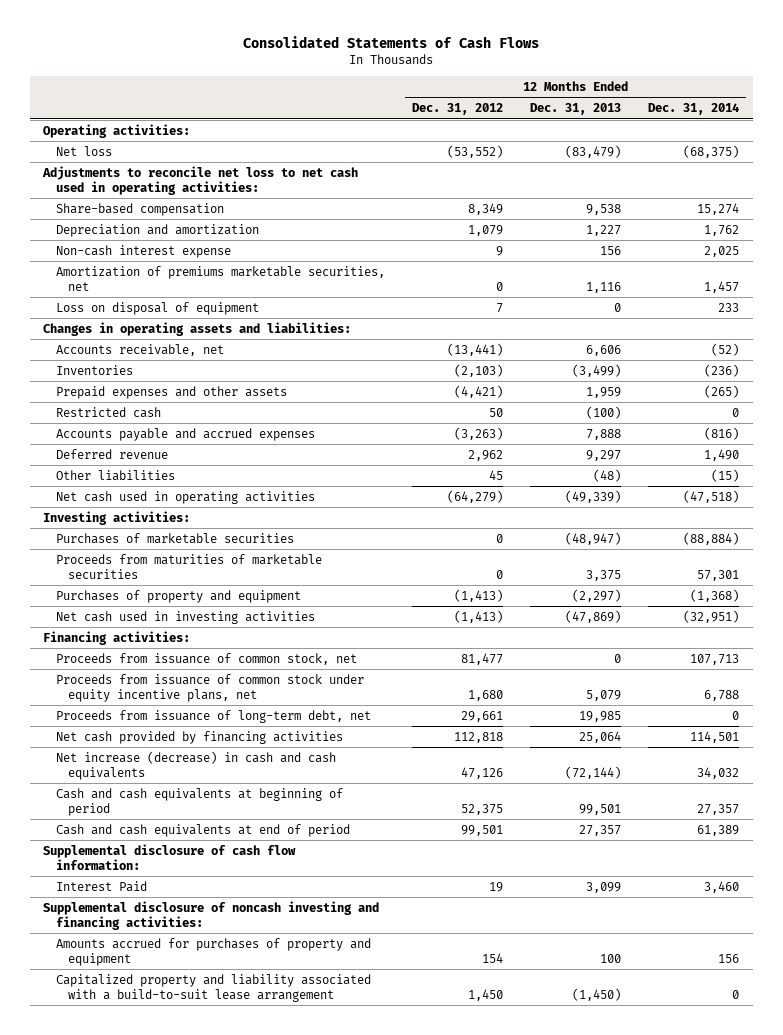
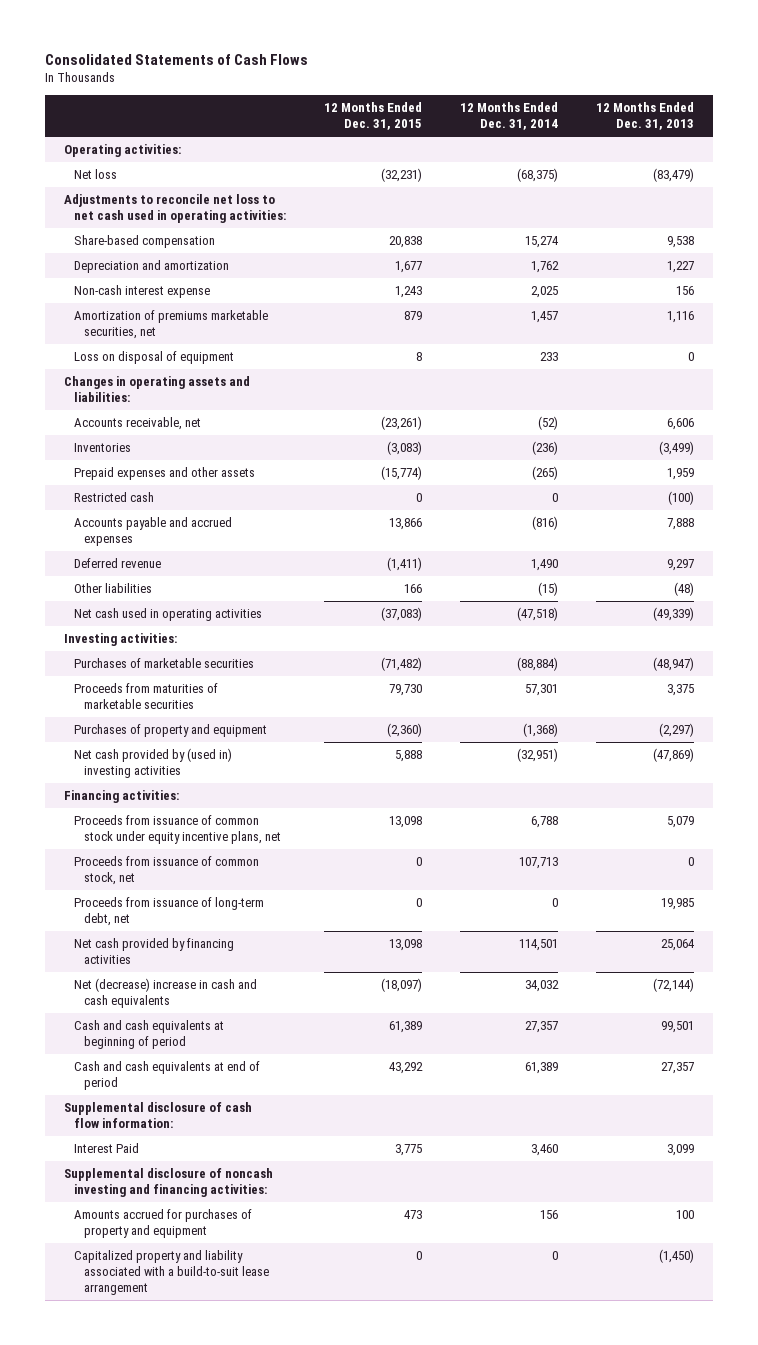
- | 12 Months Ended Dec. 31, 2012 | 12 Months Ended Dec. 31, 2013 | 12 Months Ended Dec. 31, 2014
+ | 12 Months Ended Dec. 31, 2015 | 12 Months Ended Dec. 31, 2014 | 12 Months Ended Dec. 31, 2013
- Net cash used in investing activities | (1,413) | (47,869) | (32,951)
+ Net cash provided by (used in) investing activities | 5,888 | (32,951) | (47,869)
moved down: Proceeds from issuance of common stock, net | 0 | 107,713 | 0
- Net increase (decrease) in cash and cash equivalents | 47,126 | (72,144) | 34,032
+ Net (decrease) increase in cash and cash equivalents | (18,097) | 34,032 | (72,144)

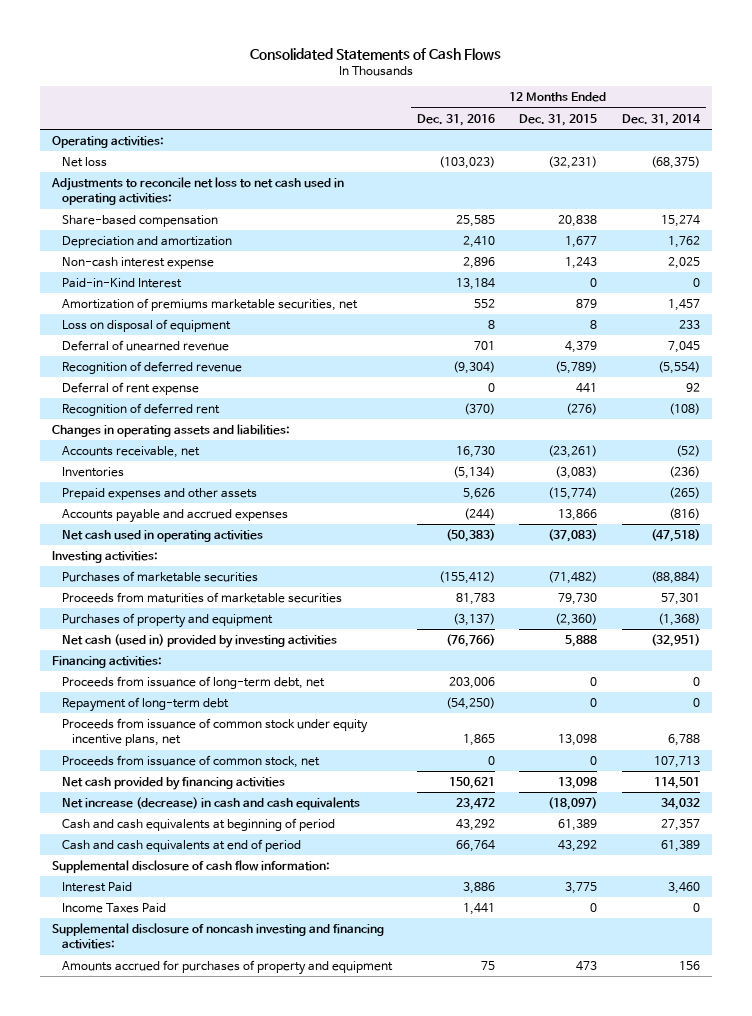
- | 12 Months Ended Dec. 31, 2015 | 12 Months Ended Dec. 31, 2014 | 12 Months Ended Dec. 31, 2013
+ | 12 Months Ended Dec. 31, 2016 | 12 Months Ended Dec. 31, 2015 | 12 Months Ended Dec. 31, 2014
+ Paid-in-Kind Interest | 13,184 | 0 | 0
+ Deferral of unearned revenue | 701 | 4,379 | 7,045
+ Recognition of deferred revenue | (9,304) | (5,789) | (5,554)
+ Deferral of rent expense | 0 | 441 | 92
+ Recognition of deferred rent | (370) | (276) | (108)
- Restricted cash | 0 | 0 | (100)
- Deferred revenue | (1,411) | 1,490 | 9,297
- Other liabilities | 166 | (15) | (48)
- Net cash provided by (used in) investing activities | 5,888 | (32,951) | (47,869)
+ Net cash (used in) provided by investing activities | (76,766) | 5,888 | (32,951)
moved up: Proceeds from issuance of long-term debt, net | 203,006 | 0 | 0
+ Repayment of long-term debt | (54,250) | 0 | 0
- Net (decrease) increase in cash and cash equivalents | (18,097) | 34,032 | (72,144)
+ Net increase (decrease) in cash and cash equivalents | 23,472 | (18,097) | 34,032
+ Income Taxes Paid | 1,441 | 0 | 0
- Capitalized property and liability associated with a build-to-suit lease arrangement | 0 | 0 | (1,450)

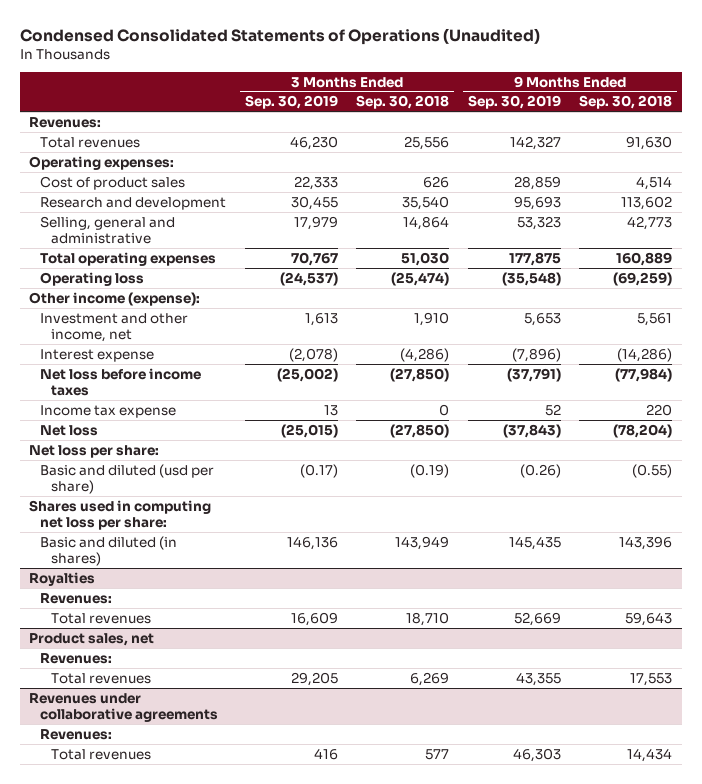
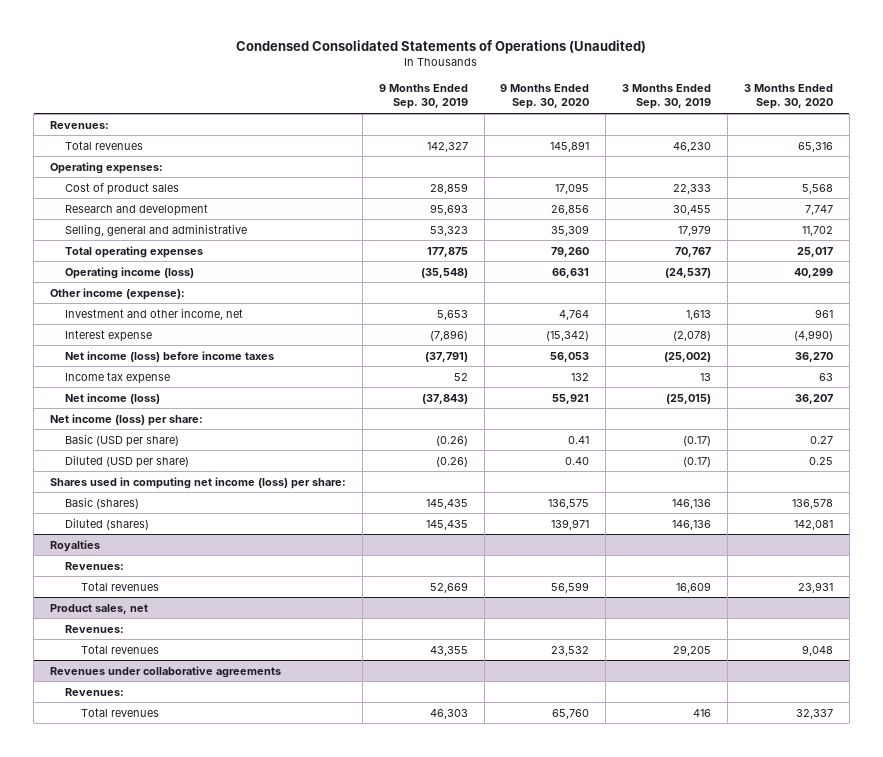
- | 3 Months Ended Sep. 30, 2019 | 3 Months Ended Sep. 30, 2018 | 9 Months Ended Sep. 30, 2019 | 9 Months Ended Sep. 30, 2018
+ | 9 Months Ended Sep. 30, 2019 | 9 Months Ended Sep. 30, 2020 | 3 Months Ended Sep. 30, 2019 | 3 Months Ended Sep. 30, 2020
- Operating loss | (24,537) | (25,474) | (35,548) | (69,259)
+ Operating income (loss) | (35,548) | 66,631 | (24,537) | 40,299
- Net loss before income taxes | (25,002) | (27,850) | (37,791) | (77,984)
+ Net income (loss) before income taxes | (37,791) | 56,053 | (25,002) | 36,270
- Net loss | (25,015) | (27,850) | (37,843) | (78,204)
- Net loss per share:
- Basic and diluted (usd per share) | (0.17) | (0.19) | (0.26) | (0.55)
- Shares used in computing net loss per share:
- Basic and diluted (in shares) | 146,136 | 143,949 | 145,435 | 143,396
+ Net income (loss) | (37,843) | 55,921 | (25,015) | 36,207
+ Net income (loss) per share:
+ Basic (USD per share) | (0.26) | 0.41 | (0.17) | 0.27
+ Diluted (USD per share) | (0.26) | 0.40 | (0.17) | 0.25
+ Shares used in computing net income (loss) per share:
+ Basic (shares) | 145,435 | 136,575 | 146,136 | 136,578
+ Diluted (shares) | 145,435 | 139,971 | 146,136 | 142,081

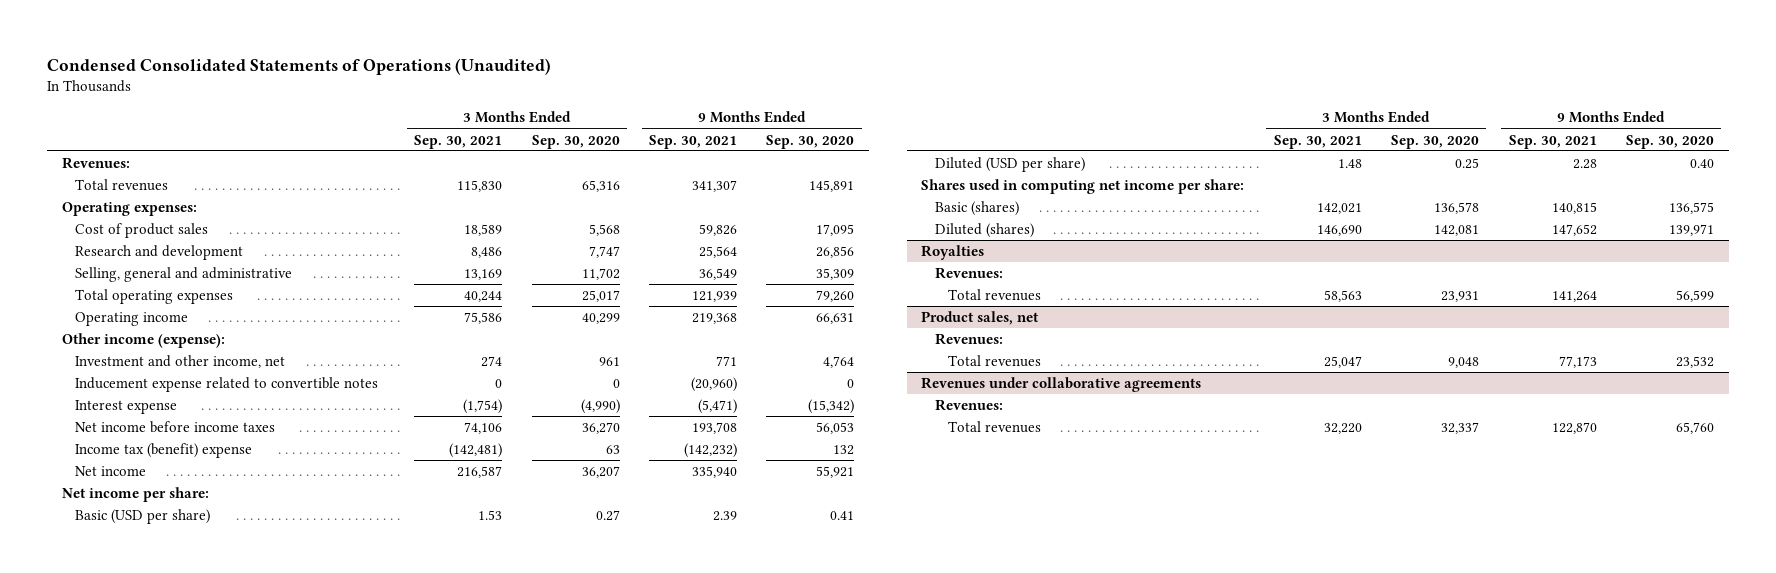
- | 9 Months Ended Sep. 30, 2019 | 9 Months Ended Sep. 30, 2020 | 3 Months Ended Sep. 30, 2019 | 3 Months Ended Sep. 30, 2020
+ | 3 Months Ended Sep. 30, 2021 | 3 Months Ended Sep. 30, 2020 | 9 Months Ended Sep. 30, 2021 | 9 Months Ended Sep. 30, 2020
- Operating income (loss) | (35,548) | 66,631 | (24,537) | 40,299
+ Operating income | 75,586 | 40,299 | 219,368 | 66,631
+ Inducement expense related to convertible notes | 0 | 0 | (20,960) | 0
- Net income (loss) before income taxes | (37,791) | 56,053 | (25,002) | 36,270
- Income tax expense | 52 | 132 | 13 | 63
- Net income (loss) | (37,843) | 55,921 | (25,015) | 36,207
- Net income (loss) per share:
+ Net income before income taxes | 74,106 | 36,270 | 193,708 | 56,053
+ Income tax (benefit) expense | (142,481) | 63 | (142,232) | 132
+ Net income | 216,587 | 36,207 | 335,940 | 55,921
+ Net income per share:
- Shares used in computing net income (loss) per share:
+ Shares used in computing net income per share:

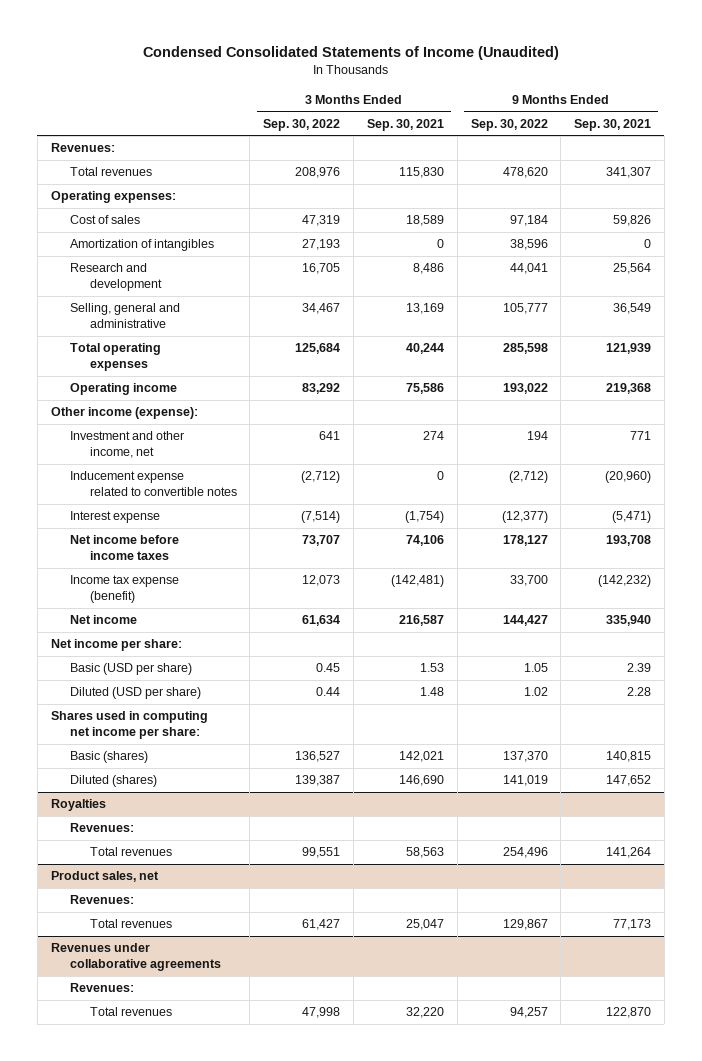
- Condensed Consolidated Statements of Operations (Unaudited)
+ Condensed Consolidated Statements of Income (Unaudited)
- | 3 Months Ended Sep. 30, 2021 | 3 Months Ended Sep. 30, 2020 | 9 Months Ended Sep. 30, 2021 | 9 Months Ended Sep. 30, 2020
+ | 3 Months Ended Sep. 30, 2022 | 3 Months Ended Sep. 30, 2021 | 9 Months Ended Sep. 30, 2022 | 9 Months Ended Sep. 30, 2021
- Cost of product sales | 18,589 | 5,568 | 59,826 | 17,095
+ Cost of sales | 47,319 | 18,589 | 97,184 | 59,826
+ Amortization of intangibles | 27,193 | 0 | 38,596 | 0
- Income tax (benefit) expense | (142,481) | 63 | (142,232) | 132
+ Income tax expense (benefit) | 12,073 | (142,481) | 33,700 | (142,232)

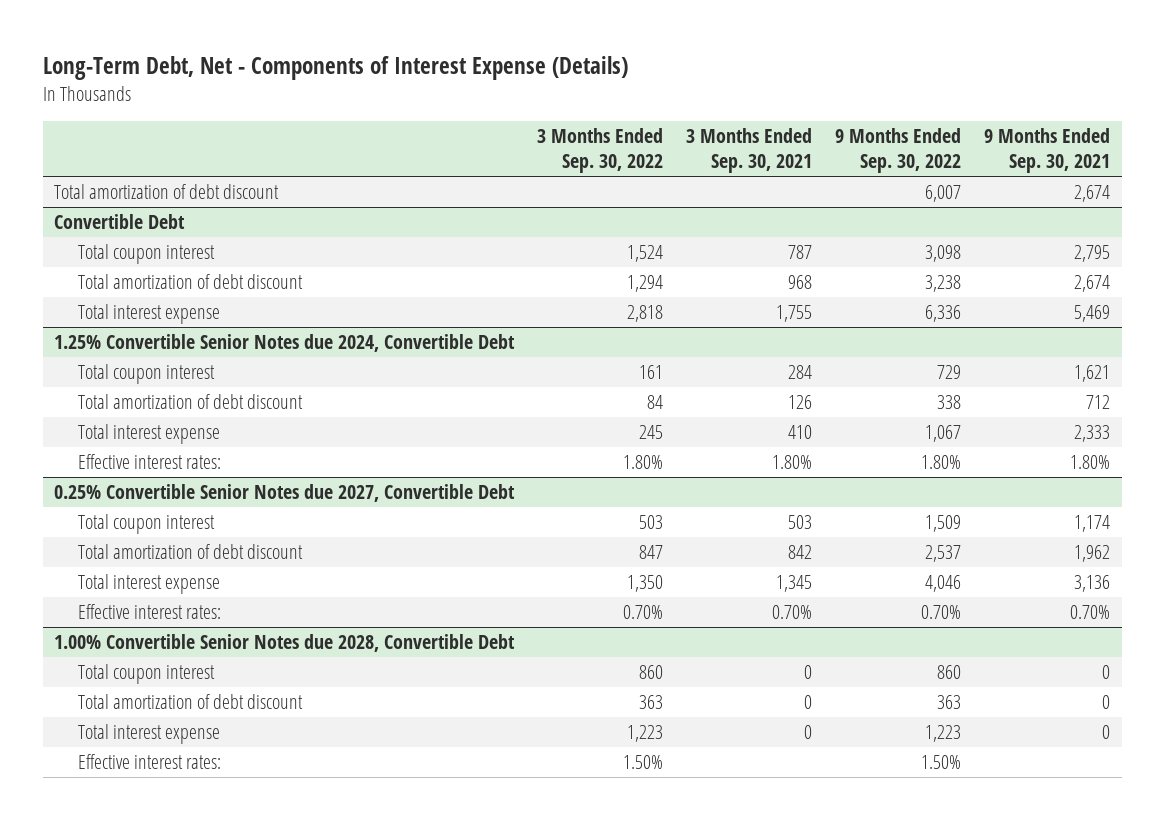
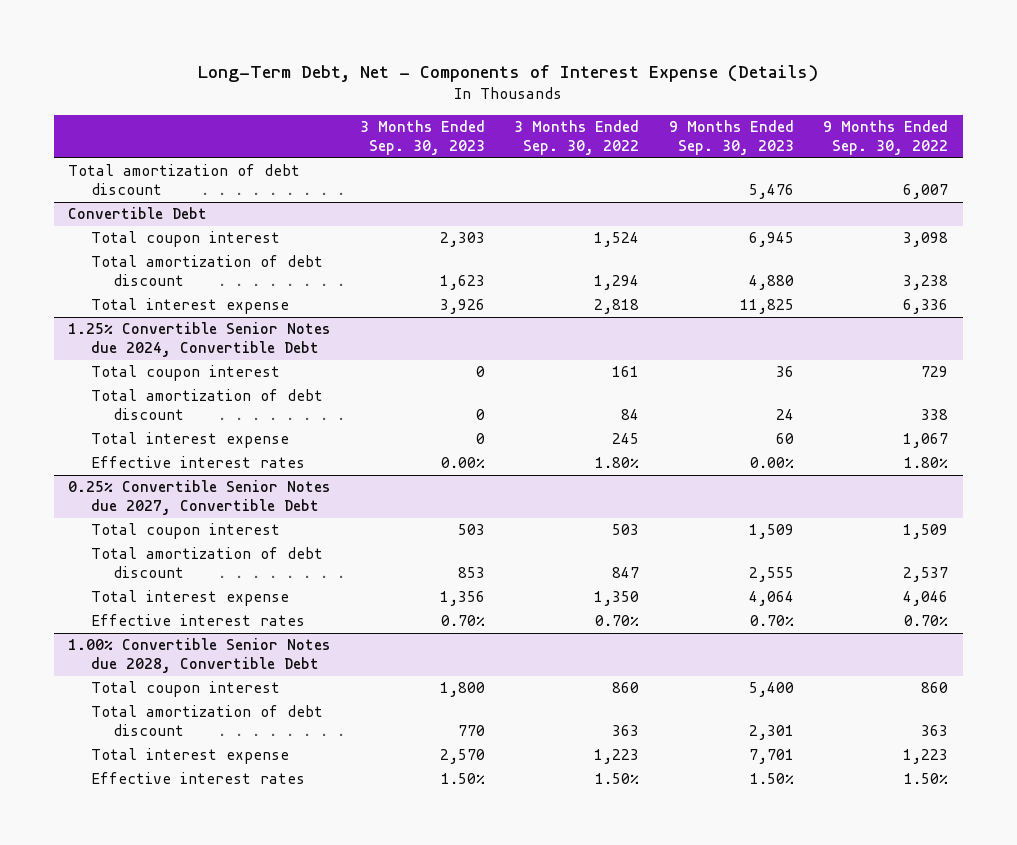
- | 3 Months Ended Sep. 30, 2022 | 3 Months Ended Sep. 30, 2021 | 9 Months Ended Sep. 30, 2022 | 9 Months Ended Sep. 30, 2021
+ | 3 Months Ended Sep. 30, 2023 | 3 Months Ended Sep. 30, 2022 | 9 Months Ended Sep. 30, 2023 | 9 Months Ended Sep. 30, 2022
@ 1.25% Convertible Senior Notes due 2024, Convertible Debt
- Effective interest rates: | 1.80% | 1.80% | 1.80% | 1.80%
+ Effective interest rates | 0.00% | 1.80% | 0.00% | 1.80%
@ 0.25% Convertible Senior Notes due 2027, Convertible Debt
- Effective interest rates: | 0.70% | 0.70% | 0.70% | 0.70%
+ Effective interest rates | 0.70% | 0.70% | 0.70% | 0.70%
@ 1.00% Convertible Senior Notes due 2028, Convertible Debt
- Effective interest rates: | 1.50% | | 1.50% |
+ Effective interest rates | 1.50% | 1.50% | 1.50% | 1.50%

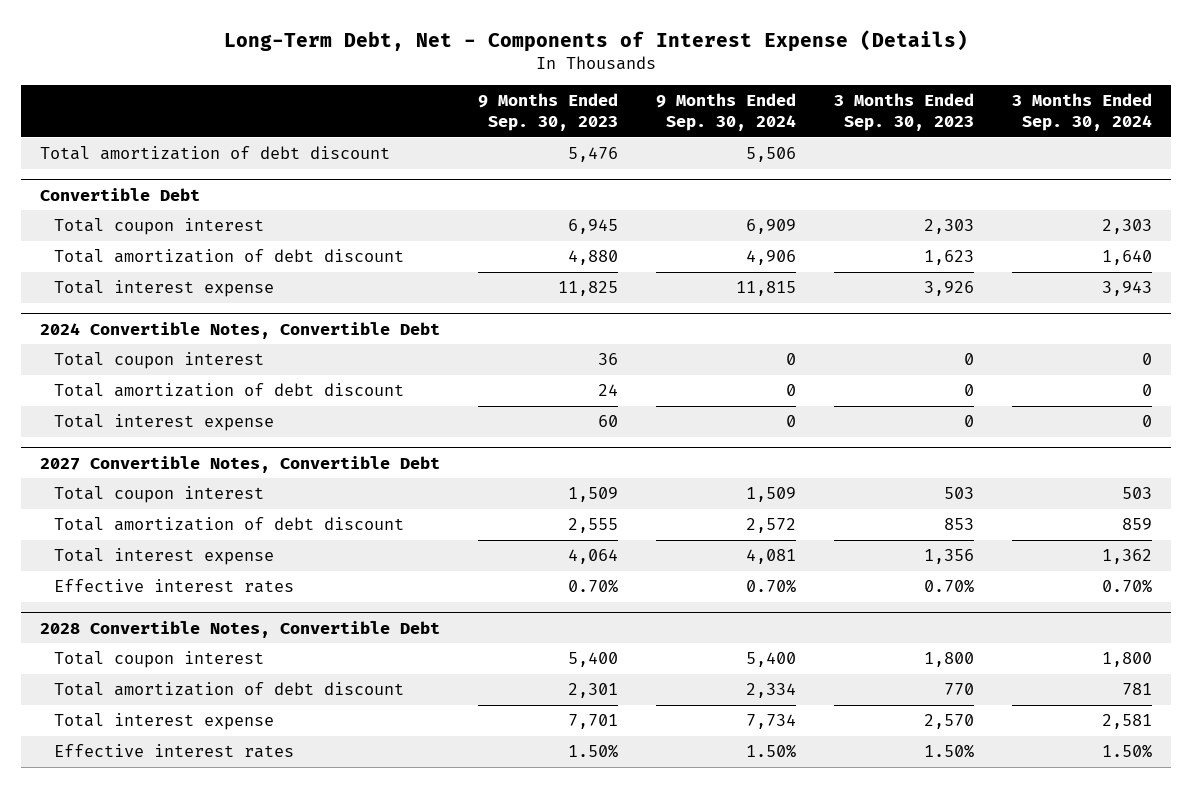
- | 3 Months Ended Sep. 30, 2023 | 3 Months Ended Sep. 30, 2022 | 9 Months Ended Sep. 30, 2023 | 9 Months Ended Sep. 30, 2022
+ | 9 Months Ended Sep. 30, 2023 | 9 Months Ended Sep. 30, 2024 | 3 Months Ended Sep. 30, 2023 | 3 Months Ended Sep. 30, 2024
- 1.25% Convertible Senior Notes due 2024, Convertible Debt
+ 2024 Convertible Notes, Convertible Debt
- Effective interest rates | 0.00% | 1.80% | 0.00% | 1.80%
- 0.25% Convertible Senior Notes due 2027, Convertible Debt
+ 2027 Convertible Notes, Convertible Debt
- 1.00% Convertible Senior Notes due 2028, Convertible Debt
+ 2028 Convertible Notes, Convertible Debt

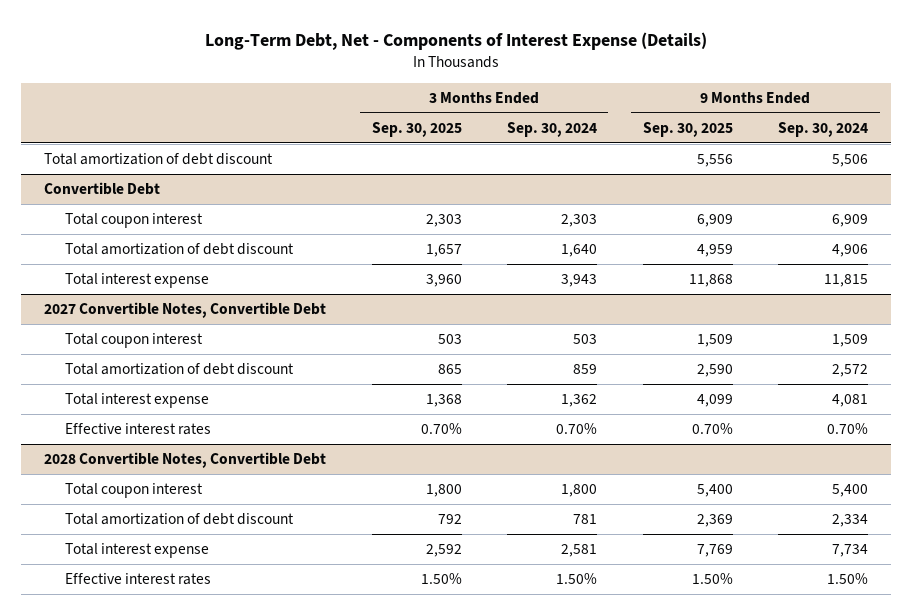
- | 9 Months Ended Sep. 30, 2023 | 9 Months Ended Sep. 30, 2024 | 3 Months Ended Sep. 30, 2023 | 3 Months Ended Sep. 30, 2024
+ | 3 Months Ended Sep. 30, 2025 | 3 Months Ended Sep. 30, 2024 | 9 Months Ended Sep. 30, 2025 | 9 Months Ended Sep. 30, 2024
- 2024 Convertible Notes, Convertible Debt
- Total coupon interest | 36 | 0 | 0 | 0
- Total amortization of debt discount | 24 | 0 | 0 | 0
- Total interest expense | 60 | 0 | 0 | 0

